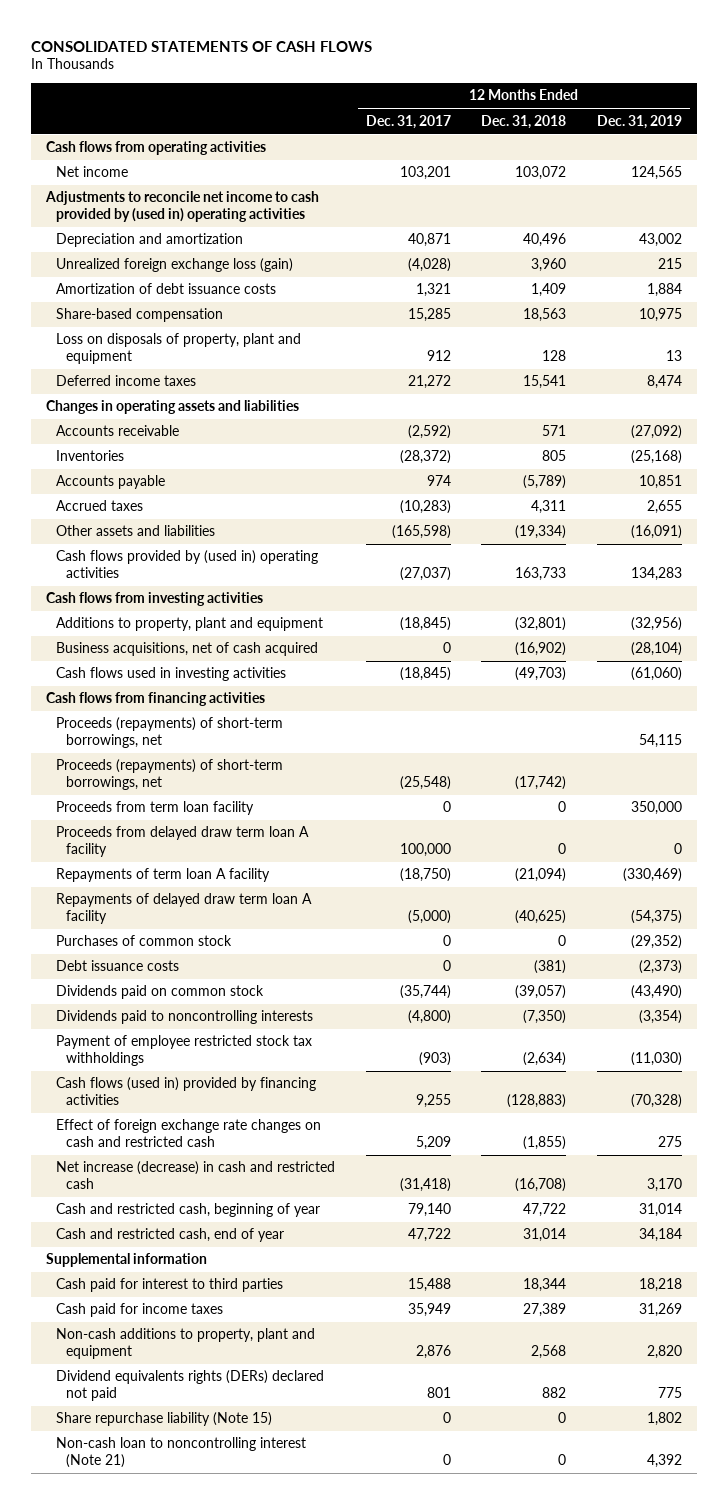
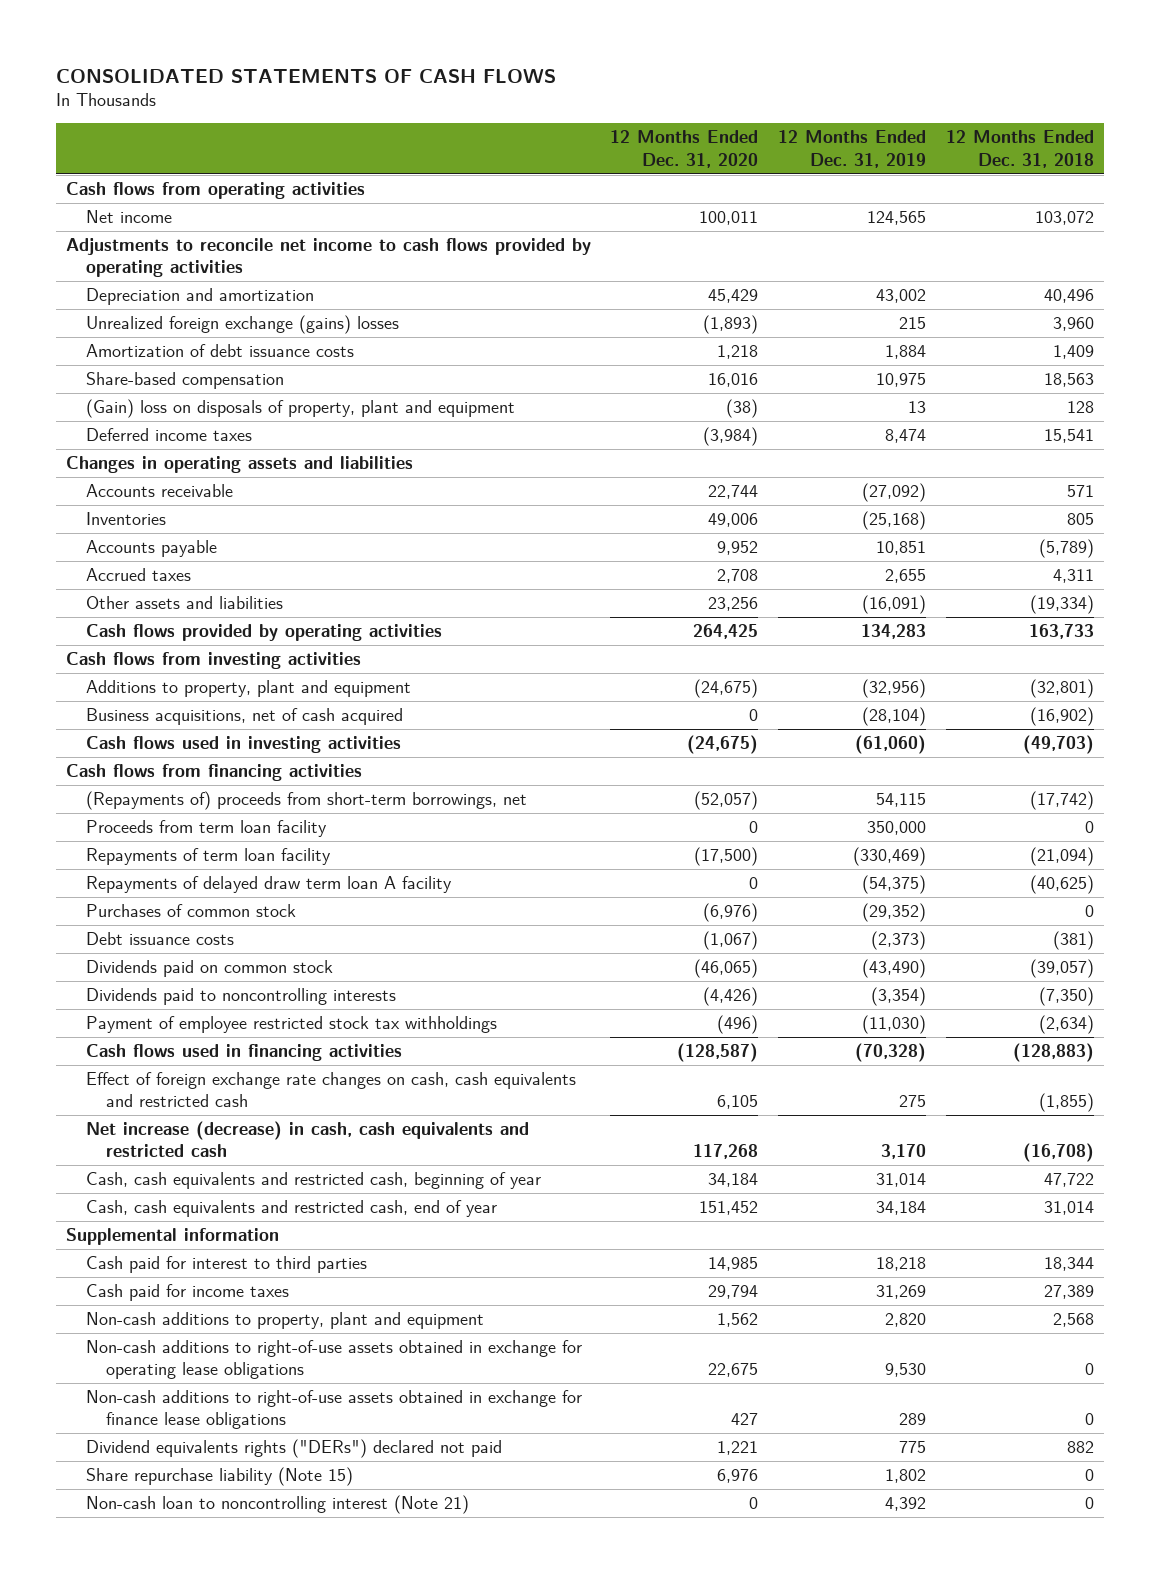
- | 12 Months Ended Dec. 31, 2017 | 12 Months Ended Dec. 31, 2018 | 12 Months Ended Dec. 31, 2019
+ | 12 Months Ended Dec. 31, 2020 | 12 Months Ended Dec. 31, 2019 | 12 Months Ended Dec. 31, 2018
- Adjustments to reconcile net income to cash provided by (used in) operating activities
+ Adjustments to reconcile net income to cash flows provided by operating activities
- Unrealized foreign exchange loss (gain) | (4,028) | 3,960 | 215
+ Unrealized foreign exchange (gains) losses | (1,893) | 215 | 3,960
- Loss on disposals of property, plant and equipment | 912 | 128 | 13
+ (Gain) loss on disposals of property, plant and equipment | (38) | 13 | 128
- Cash flows provided by (used in) operating activities | (27,037) | 163,733 | 134,283
+ Cash flows provided by operating activities | 264,425 | 134,283 | 163,733
- Proceeds (repayments) of short-term borrowings, net | | | 54,115
- Proceeds (repayments) of short-term borrowings, net | (25,548) | (17,742) |
+ (Repayments of) proceeds from short-term borrowings, net | (52,057) | 54,115 | (17,742)
- Proceeds from delayed draw term loan A facility | 100,000 | 0 | 0
- Repayments of term loan A facility | (18,750) | (21,094) | (330,469)
+ Repayments of term loan facility | (17,500) | (330,469) | (21,094)
- Cash flows (used in) provided by financing activities | 9,255 | (128,883) | (70,328)
- Effect of foreign exchange rate changes on cash and restricted cash | 5,209 | (1,855) | 275
- Net increase (decrease) in cash and restricted cash | (31,418) | (16,708) | 3,170
- Cash and restricted cash, beginning of year | 79,140 | 47,722 | 31,014
- Cash and restricted cash, end of year | 47,722 | 31,014 | 34,184
+ Cash flows used in financing activities | (128,587) | (70,328) | (128,883)
+ Effect of foreign exchange rate changes on cash, cash equivalents and restricted cash | 6,105 | 275 | (1,855)
+ Net increase (decrease) in cash, cash equivalents and restricted cash | 117,268 | 3,170 | (16,708)
+ Cash, cash equivalents and restricted cash, beginning of year | 34,184 | 31,014 | 47,722
+ Cash, cash equivalents and restricted cash, end of year | 151,452 | 34,184 | 31,014
- Dividend equivalents rights (DERs) declared not paid | 801 | 882 | 775
+ Non-cash additions to right-of-use assets obtained in exchange for operating lease obligations | 22,675 | 9,530 | 0
+ Non-cash additions to right-of-use assets obtained in exchange for finance lease obligations | 427 | 289 | 0
+ Dividend equivalents rights ("DERs") declared not paid | 1,221 | 775 | 882

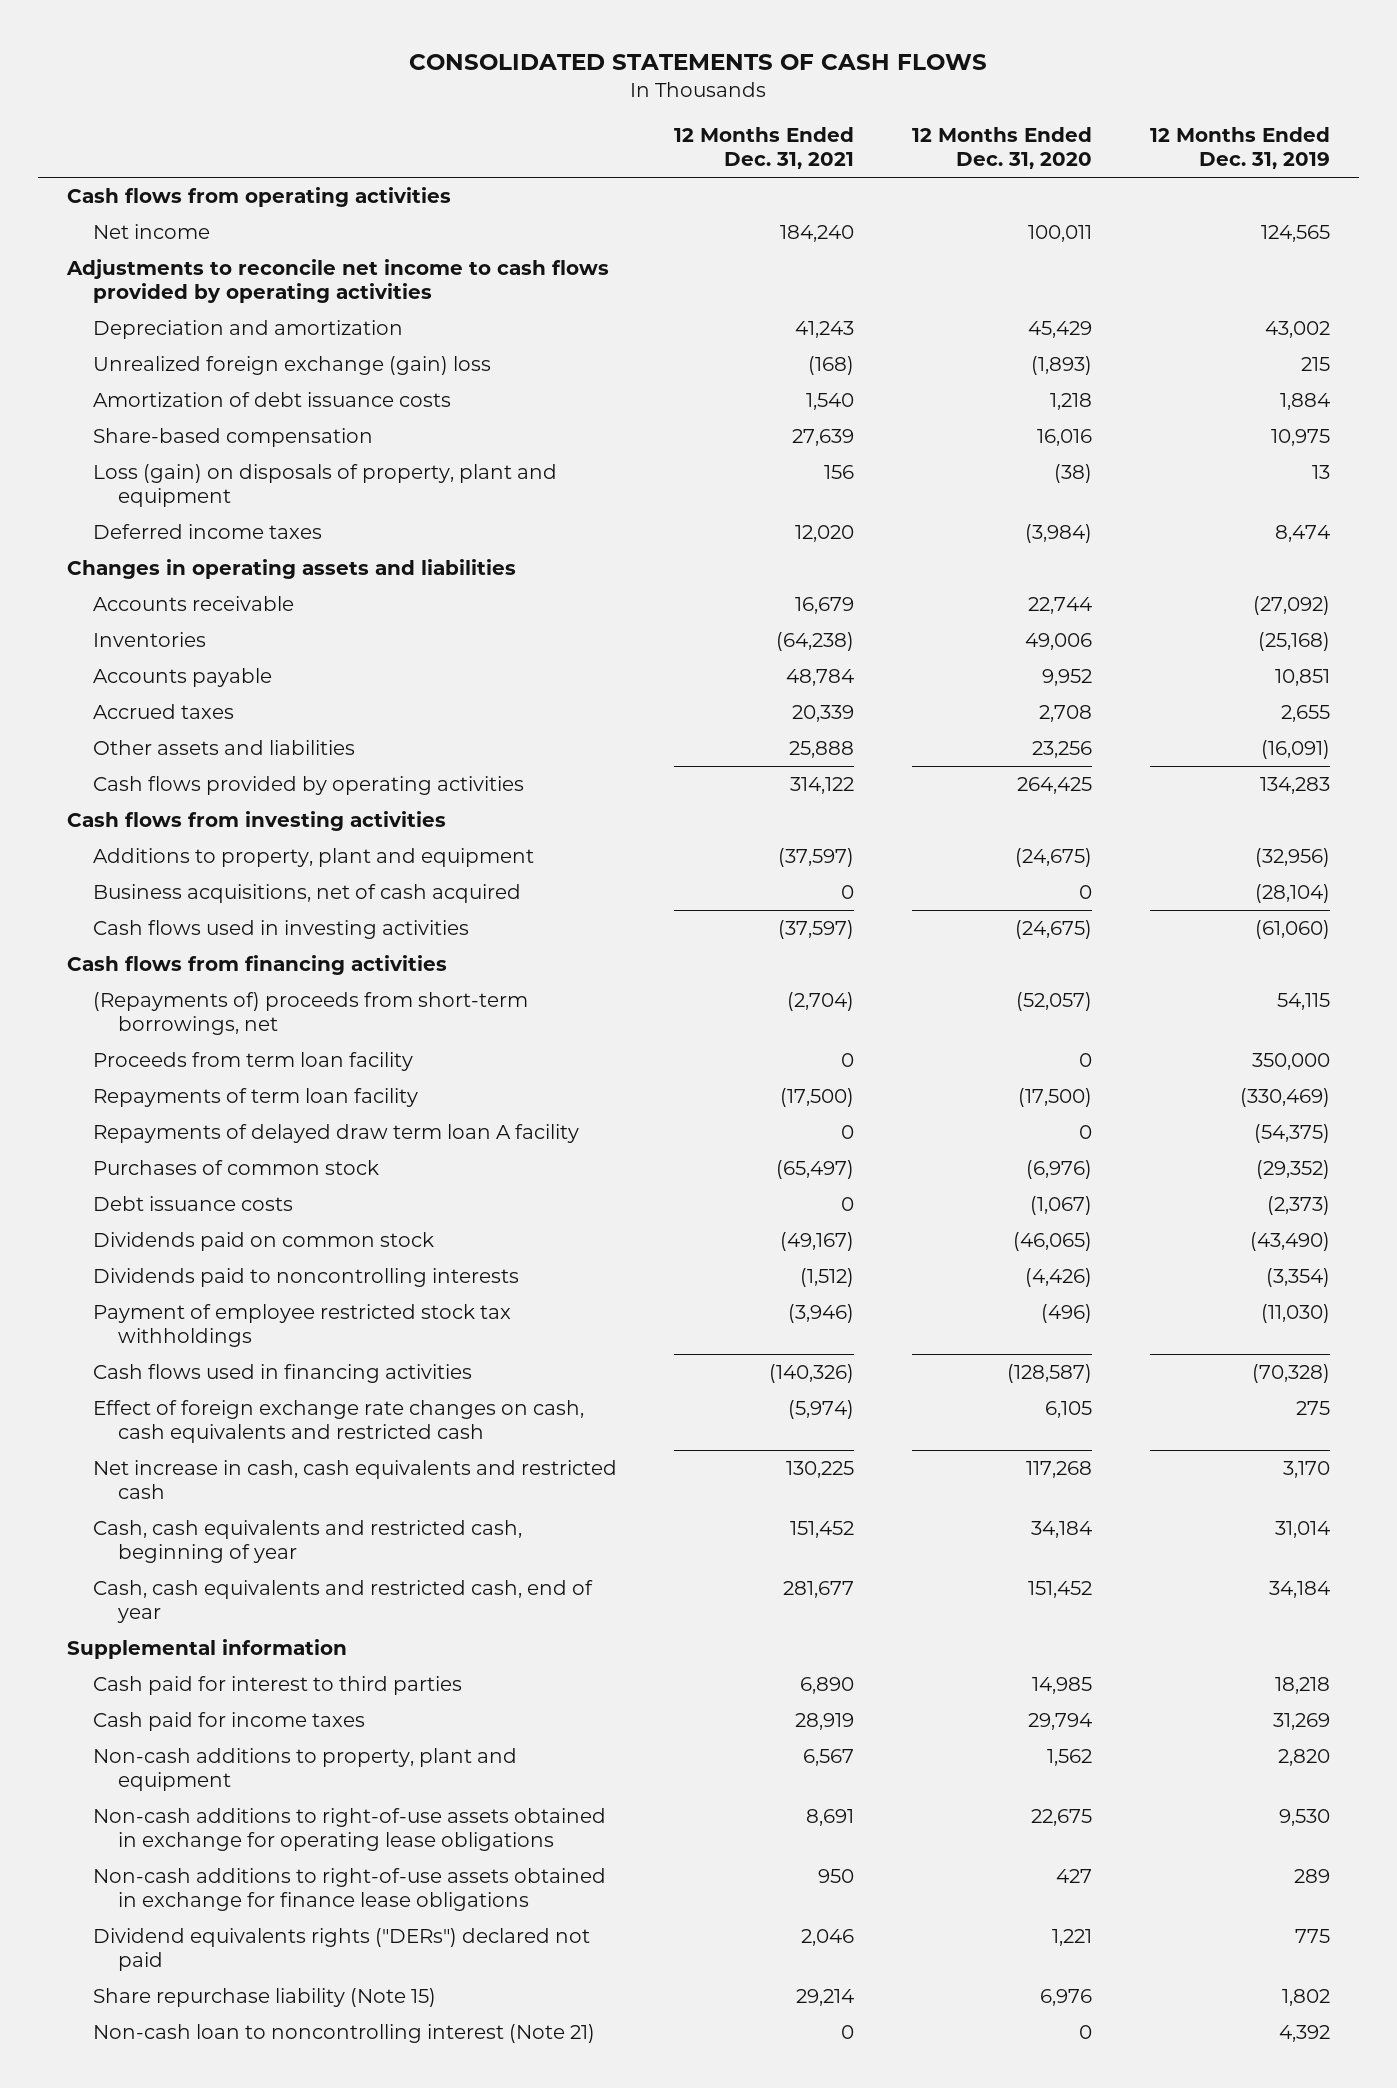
- | 12 Months Ended Dec. 31, 2020 | 12 Months Ended Dec. 31, 2019 | 12 Months Ended Dec. 31, 2018
+ | 12 Months Ended Dec. 31, 2021 | 12 Months Ended Dec. 31, 2020 | 12 Months Ended Dec. 31, 2019
- Unrealized foreign exchange (gains) losses | (1,893) | 215 | 3,960
+ Unrealized foreign exchange (gain) loss | (168) | (1,893) | 215
- (Gain) loss on disposals of property, plant and equipment | (38) | 13 | 128
+ Loss (gain) on disposals of property, plant and equipment | 156 | (38) | 13
- Net increase (decrease) in cash, cash equivalents and restricted cash | 117,268 | 3,170 | (16,708)
+ Net increase in cash, cash equivalents and restricted cash | 130,225 | 117,268 | 3,170

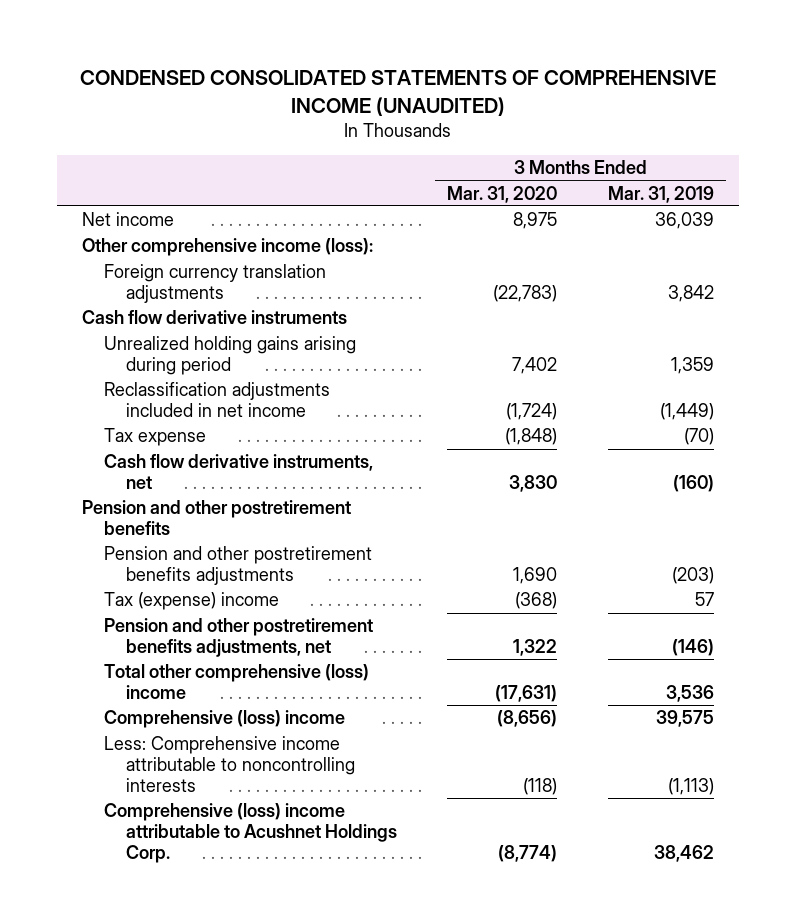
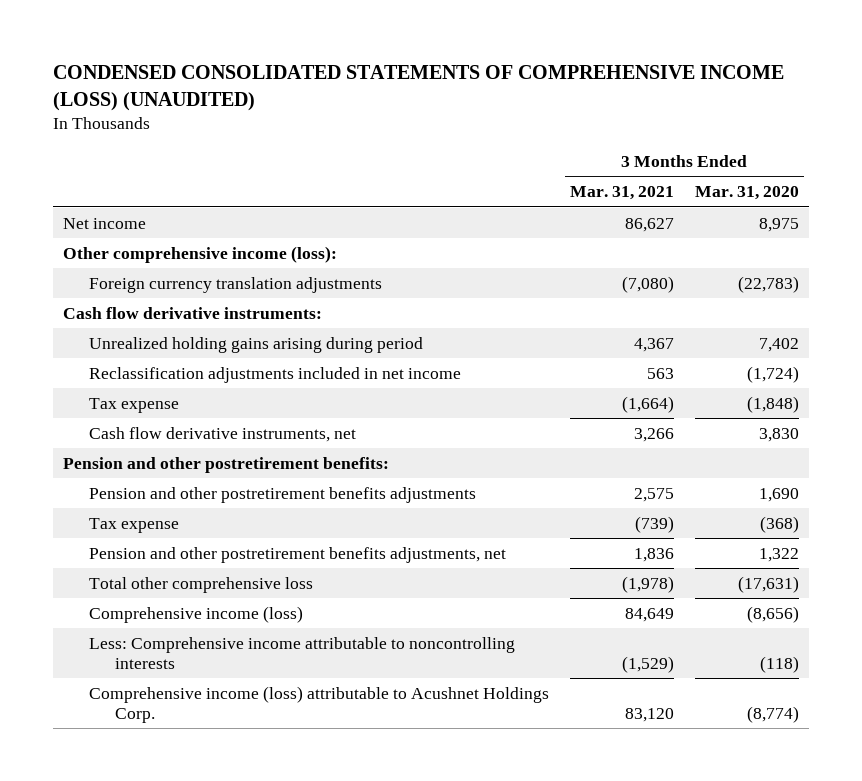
- CONDENSED CONSOLIDATED STATEMENTS OF COMPREHENSIVE INCOME (UNAUDITED)
+ CONDENSED CONSOLIDATED STATEMENTS OF COMPREHENSIVE INCOME (LOSS) (UNAUDITED)
- | 3 Months Ended Mar. 31, 2020 | 3 Months Ended Mar. 31, 2019
+ | 3 Months Ended Mar. 31, 2021 | 3 Months Ended Mar. 31, 2020
- Cash flow derivative instruments
+ Cash flow derivative instruments:
- Pension and other postretirement benefits
+ Pension and other postretirement benefits:
- Tax (expense) income | (368) | 57
+ Tax expense | (739) | (368)
- Total other comprehensive (loss) income | (17,631) | 3,536
- Comprehensive (loss) income | (8,656) | 39,575
+ Total other comprehensive loss | (1,978) | (17,631)
+ Comprehensive income (loss) | 84,649 | (8,656)
- Comprehensive (loss) income attributable to Acushnet Holdings Corp. | (8,774) | 38,462
+ Comprehensive income (loss) attributable to Acushnet Holdings Corp. | 83,120 | (8,774)

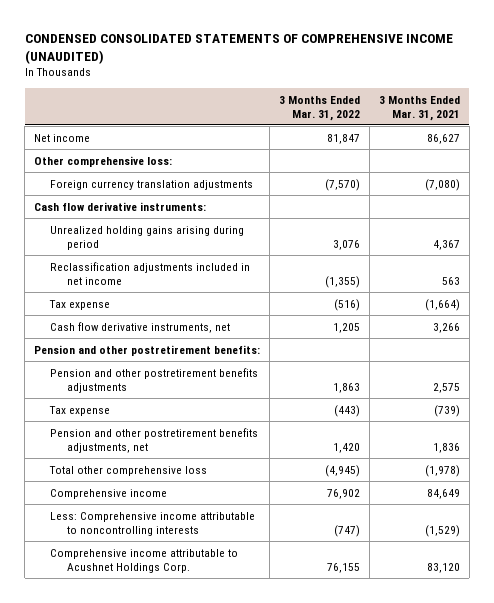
- CONDENSED CONSOLIDATED STATEMENTS OF COMPREHENSIVE INCOME (LOSS) (UNAUDITED)
+ CONDENSED CONSOLIDATED STATEMENTS OF COMPREHENSIVE INCOME (UNAUDITED)
- | 3 Months Ended Mar. 31, 2021 | 3 Months Ended Mar. 31, 2020
+ | 3 Months Ended Mar. 31, 2022 | 3 Months Ended Mar. 31, 2021
- Other comprehensive income (loss):
+ Other comprehensive loss:
- Comprehensive income (loss) | 84,649 | (8,656)
+ Comprehensive income | 76,902 | 84,649
- Comprehensive income (loss) attributable to Acushnet Holdings Corp. | 83,120 | (8,774)
+ Comprehensive income attributable to Acushnet Holdings Corp. | 76,155 | 83,120

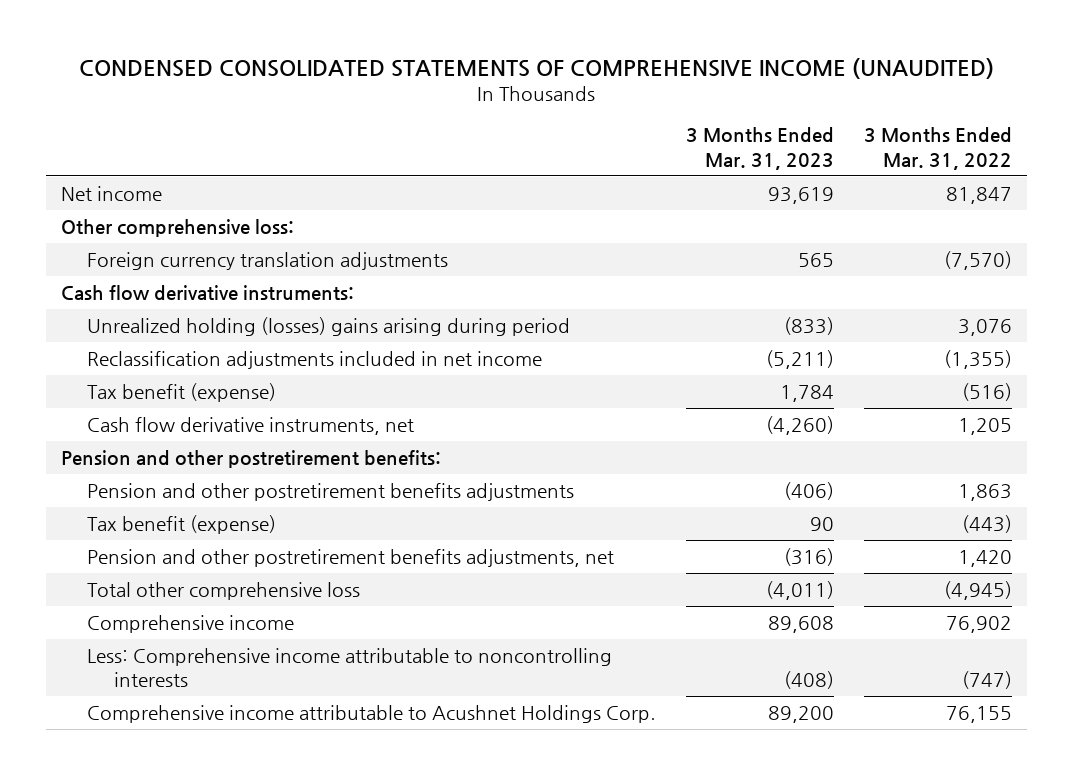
- | 3 Months Ended Mar. 31, 2022 | 3 Months Ended Mar. 31, 2021
+ | 3 Months Ended Mar. 31, 2023 | 3 Months Ended Mar. 31, 2022
- Unrealized holding gains arising during period | 3,076 | 4,367
+ Unrealized holding (losses) gains arising during period | (833) | 3,076
- Tax expense | (516) | (1,664)
+ Tax benefit (expense) | 1,784 | (516)
- Tax expense | (443) | (739)
+ Tax benefit (expense) | 90 | (443)

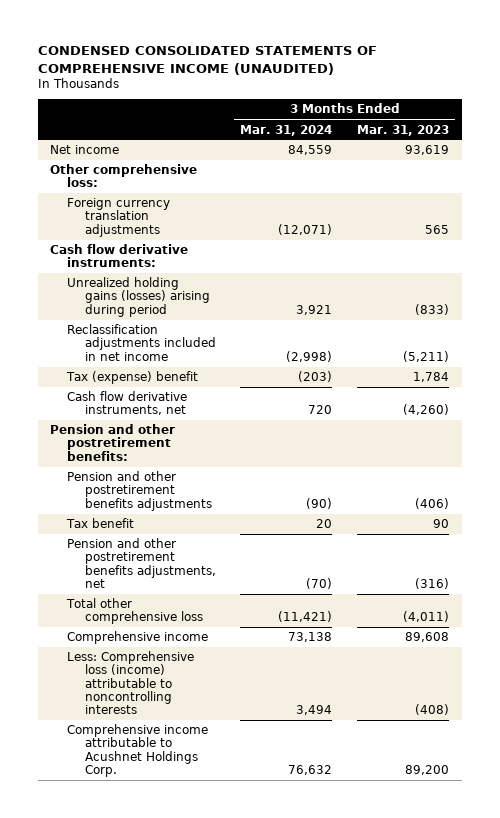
- | 3 Months Ended Mar. 31, 2023 | 3 Months Ended Mar. 31, 2022
+ | 3 Months Ended Mar. 31, 2024 | 3 Months Ended Mar. 31, 2023
- Unrealized holding (losses) gains arising during period | (833) | 3,076
+ Unrealized holding gains (losses) arising during period | 3,921 | (833)
- Tax benefit (expense) | 1,784 | (516)
+ Tax (expense) benefit | (203) | 1,784
- Tax benefit (expense) | 90 | (443)
+ Tax benefit | 20 | 90
- Less: Comprehensive income attributable to noncontrolling interests | (408) | (747)
+ Less: Comprehensive loss (income) attributable to noncontrolling interests | 3,494 | (408)

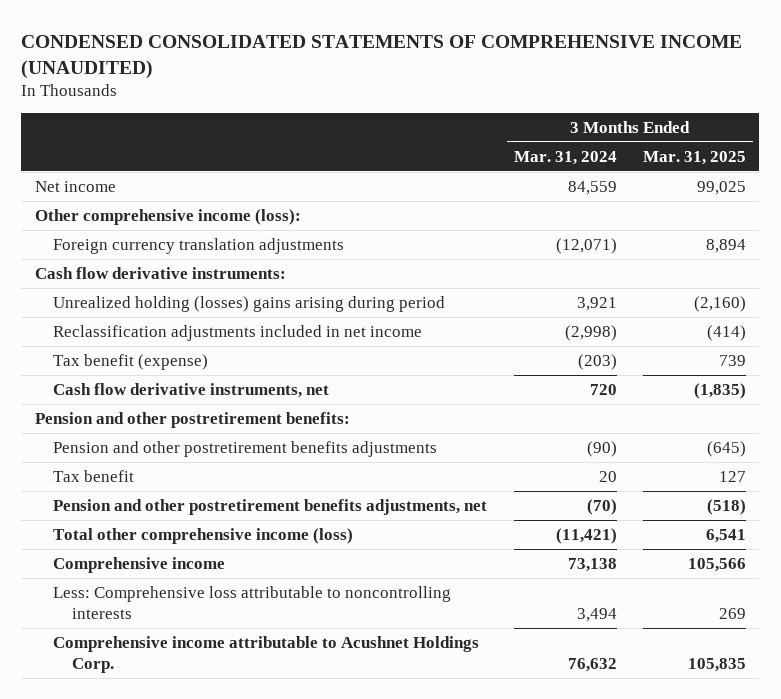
- | 3 Months Ended Mar. 31, 2024 | 3 Months Ended Mar. 31, 2023
+ | 3 Months Ended Mar. 31, 2024 | 3 Months Ended Mar. 31, 2025
- Other comprehensive loss:
+ Other comprehensive income (loss):
- Unrealized holding gains (losses) arising during period | 3,921 | (833)
+ Unrealized holding (losses) gains arising during period | 3,921 | (2,160)
- Tax (expense) benefit | (203) | 1,784
+ Tax benefit (expense) | (203) | 739
- Total other comprehensive loss | (11,421) | (4,011)
+ Total other comprehensive income (loss) | (11,421) | 6,541
- Less: Comprehensive loss (income) attributable to noncontrolling interests | 3,494 | (408)
+ Less: Comprehensive loss attributable to noncontrolling interests | 3,494 | 269

